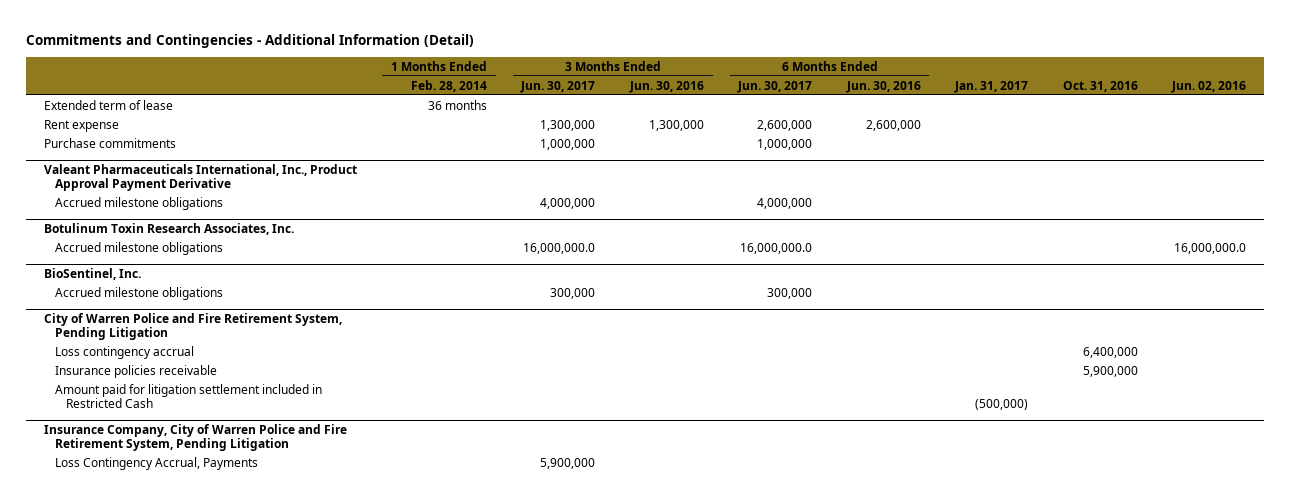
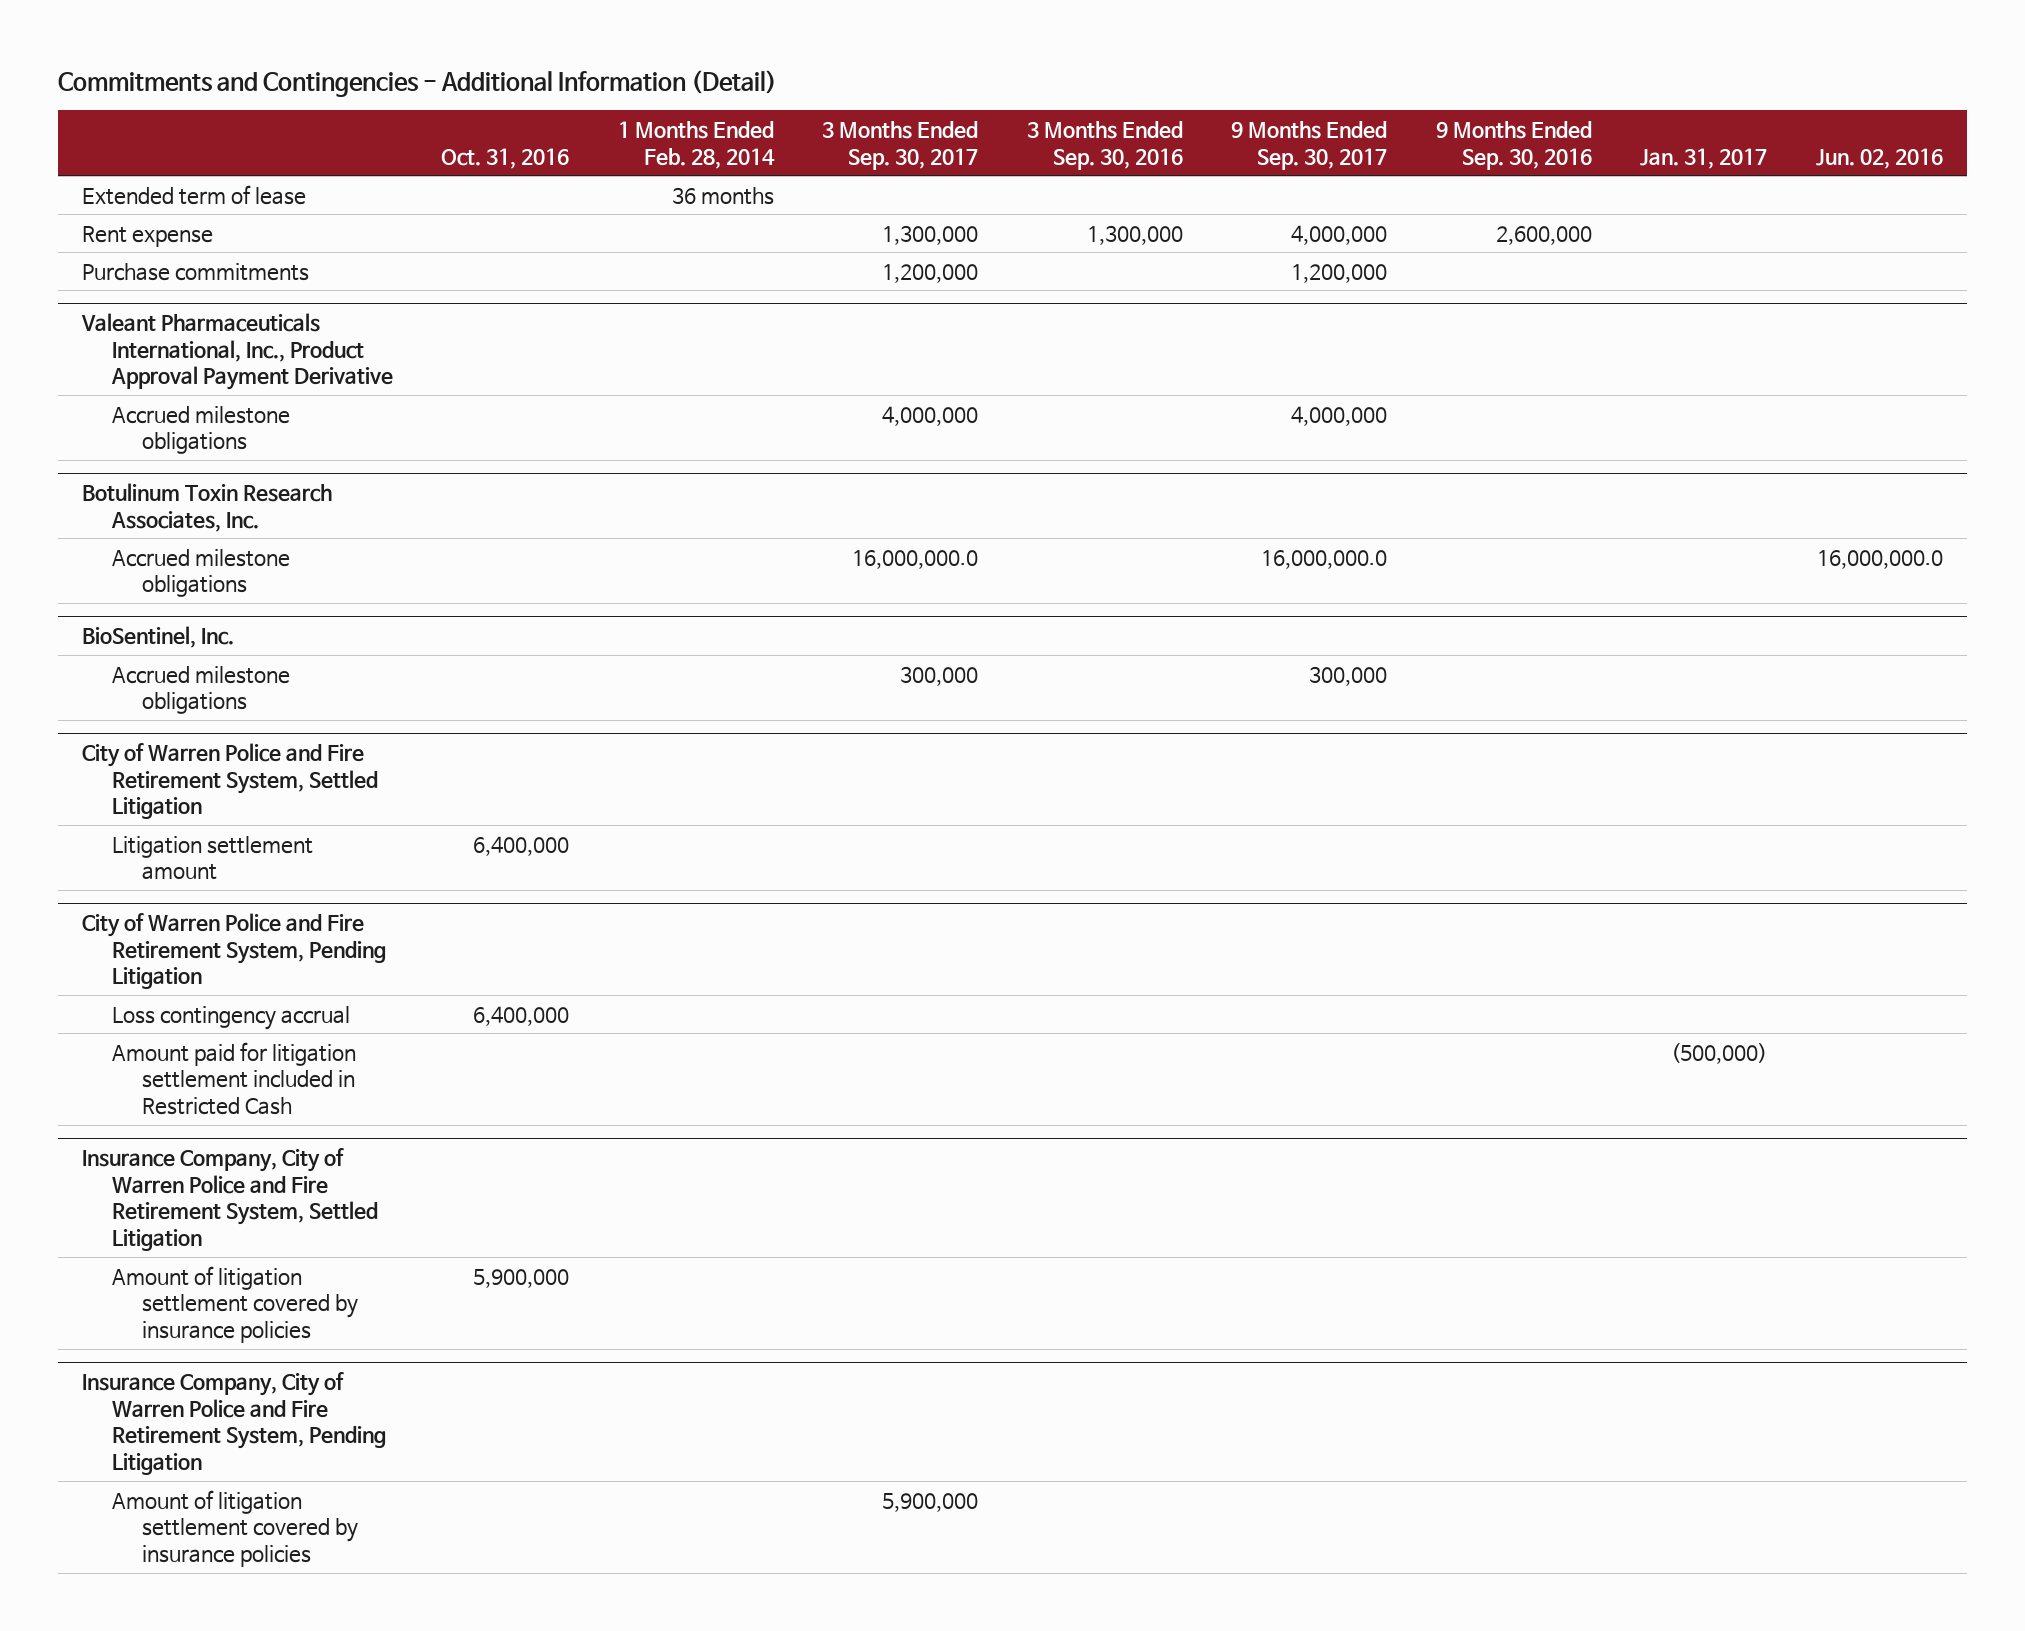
- | 1 Months Ended Feb. 28, 2014 | 3 Months Ended Jun. 30, 2017 | 3 Months Ended Jun. 30, 2016 | 6 Months Ended Jun. 30, 2017 | 6 Months Ended Jun. 30, 2016 | Jan. 31, 2017 | Oct. 31, 2016 | Jun. 02, 2016
+ | Oct. 31, 2016 | 1 Months Ended Feb. 28, 2014 | 3 Months Ended Sep. 30, 2017 | 3 Months Ended Sep. 30, 2016 | 9 Months Ended Sep. 30, 2017 | 9 Months Ended Sep. 30, 2016 | Jan. 31, 2017 | Jun. 02, 2016
+ City of Warren Police and Fire Retirement System, Settled Litigation
+ Litigation settlement amount | 6,400,000 | | | | | | |
@ City of Warren Police and Fire Retirement System, Pending Litigation
- Insurance policies receivable | | | | | | | 5,900,000 |
+ Insurance Company, City of Warren Police and Fire Retirement System, Settled Litigation
+ Amount of litigation settlement covered by insurance policies | 5,900,000 | | | | | | |
@ Insurance Company, City of Warren Police and Fire Retirement System, Pending Litigation
- Loss Contingency Accrual, Payments | | 5,900,000 | | | | | |
+ Amount of litigation settlement covered by insurance policies | | | 5,900,000 | | | | |

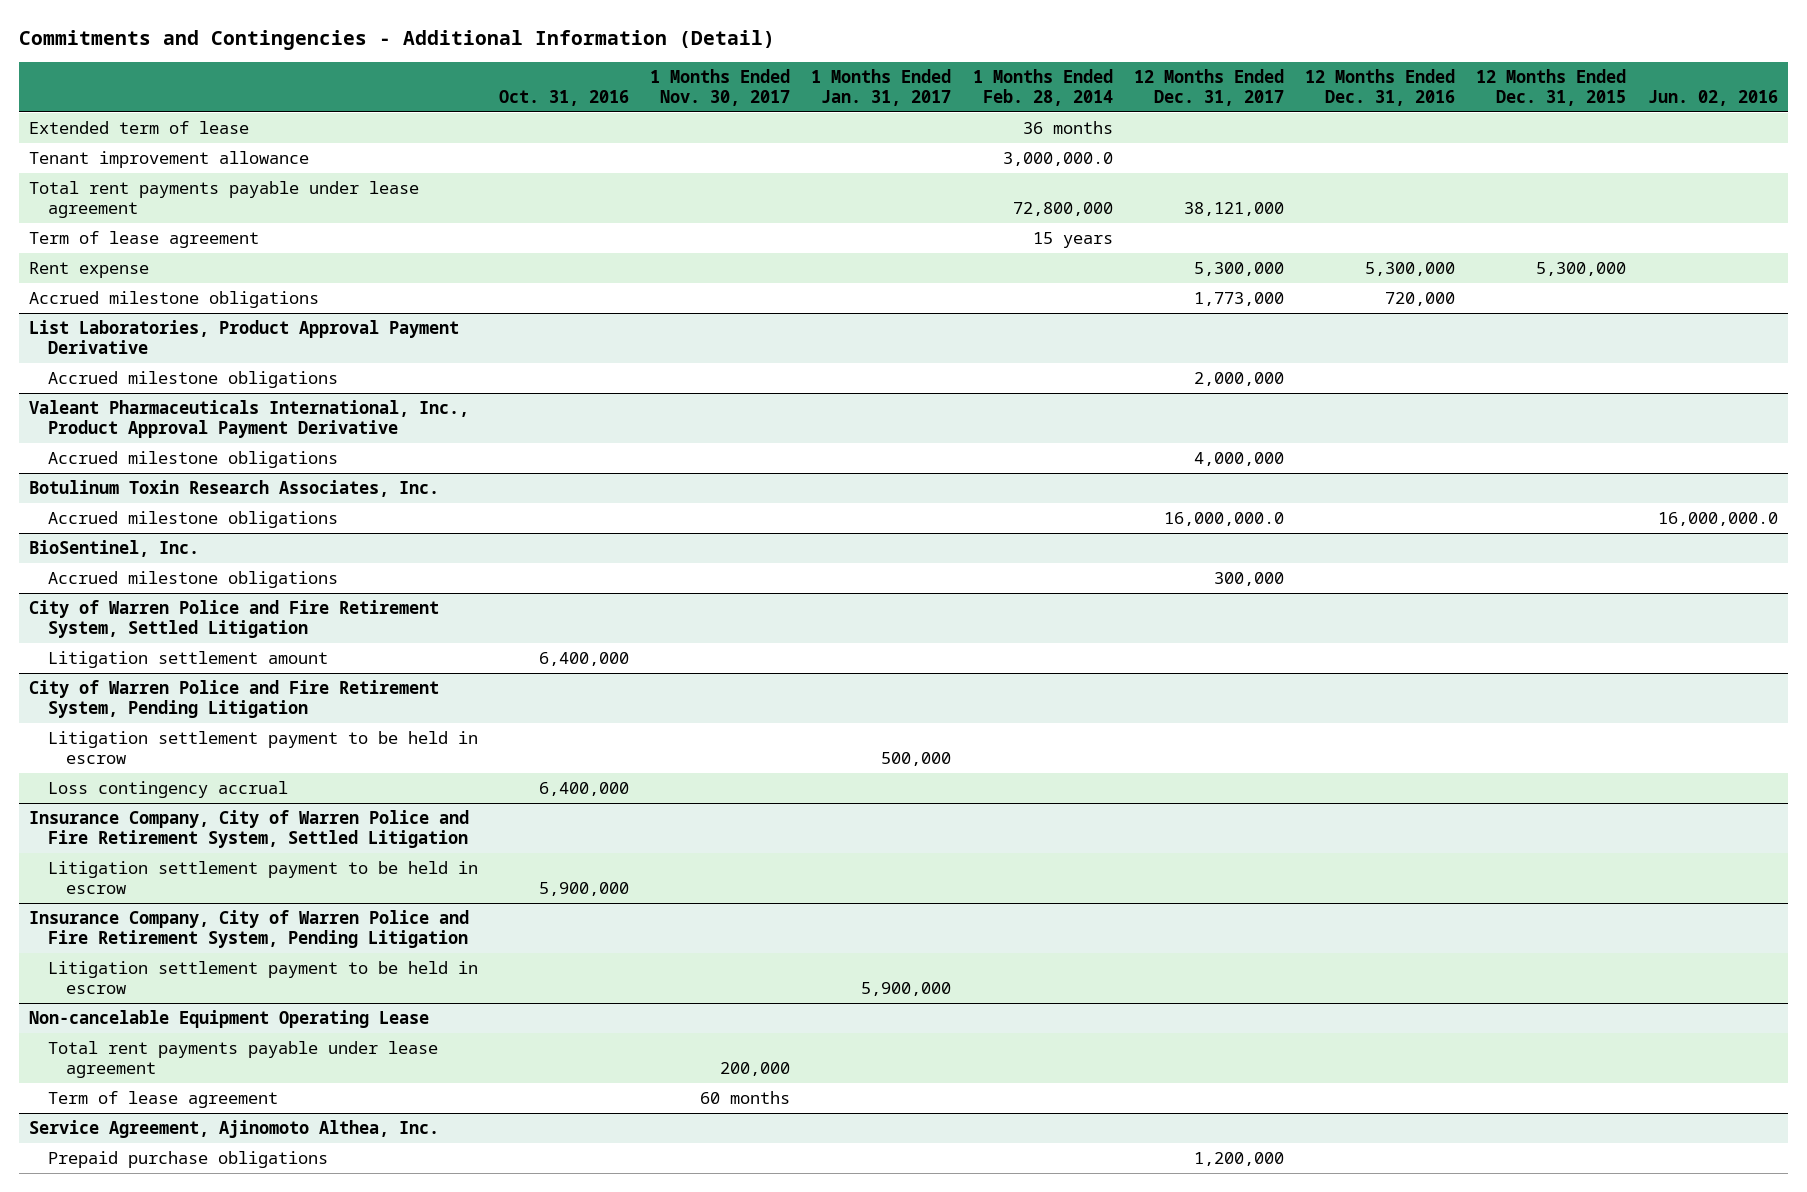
- | Oct. 31, 2016 | 1 Months Ended Feb. 28, 2014 | 3 Months Ended Sep. 30, 2017 | 3 Months Ended Sep. 30, 2016 | 9 Months Ended Sep. 30, 2017 | 9 Months Ended Sep. 30, 2016 | Jan. 31, 2017 | Jun. 02, 2016
+ | Oct. 31, 2016 | 1 Months Ended Nov. 30, 2017 | 1 Months Ended Jan. 31, 2017 | 1 Months Ended Feb. 28, 2014 | 12 Months Ended Dec. 31, 2017 | 12 Months Ended Dec. 31, 2016 | 12 Months Ended Dec. 31, 2015 | Jun. 02, 2016
+ Tenant improvement allowance | | | | 3,000,000.0 | | | |
+ Total rent payments payable under lease agreement | | | | 72,800,000 | 38,121,000 | | |
+ Term of lease agreement | | | | 15 years | | | |
- Purchase commitments | | | 1,200,000 | | 1,200,000 | | |
+ Accrued milestone obligations | | | | | 1,773,000 | 720,000 | |
+ List Laboratories, Product Approval Payment Derivative
+ Accrued milestone obligations | | | | | 2,000,000 | | |
@ City of Warren Police and Fire Retirement System, Pending Litigation
+ Litigation settlement payment to be held in escrow | | | 500,000 | | | | |
- Amount paid for litigation settlement included in Restricted Cash | | | | | | | (500,000) |
@ Insurance Company, City of Warren Police and Fire Retirement System, Settled Litigation
- Amount of litigation settlement covered by insurance policies | 5,900,000 | | | | | | |
+ Litigation settlement payment to be held in escrow | 5,900,000 | | | | | | |
@ Insurance Company, City of Warren Police and Fire Retirement System, Pending Litigation
- Amount of litigation settlement covered by insurance policies | | | 5,900,000 | | | | |
+ Litigation settlement payment to be held in escrow | | | 5,900,000 | | | | |
+ Non-cancelable Equipment Operating Lease
+ Total rent payments payable under lease agreement | | 200,000 | | | | | |
+ Term of lease agreement | | 60 months | | | | | |
+ Service Agreement, Ajinomoto Althea, Inc.
+ Prepaid purchase obligations | | | | | 1,200,000 | | |

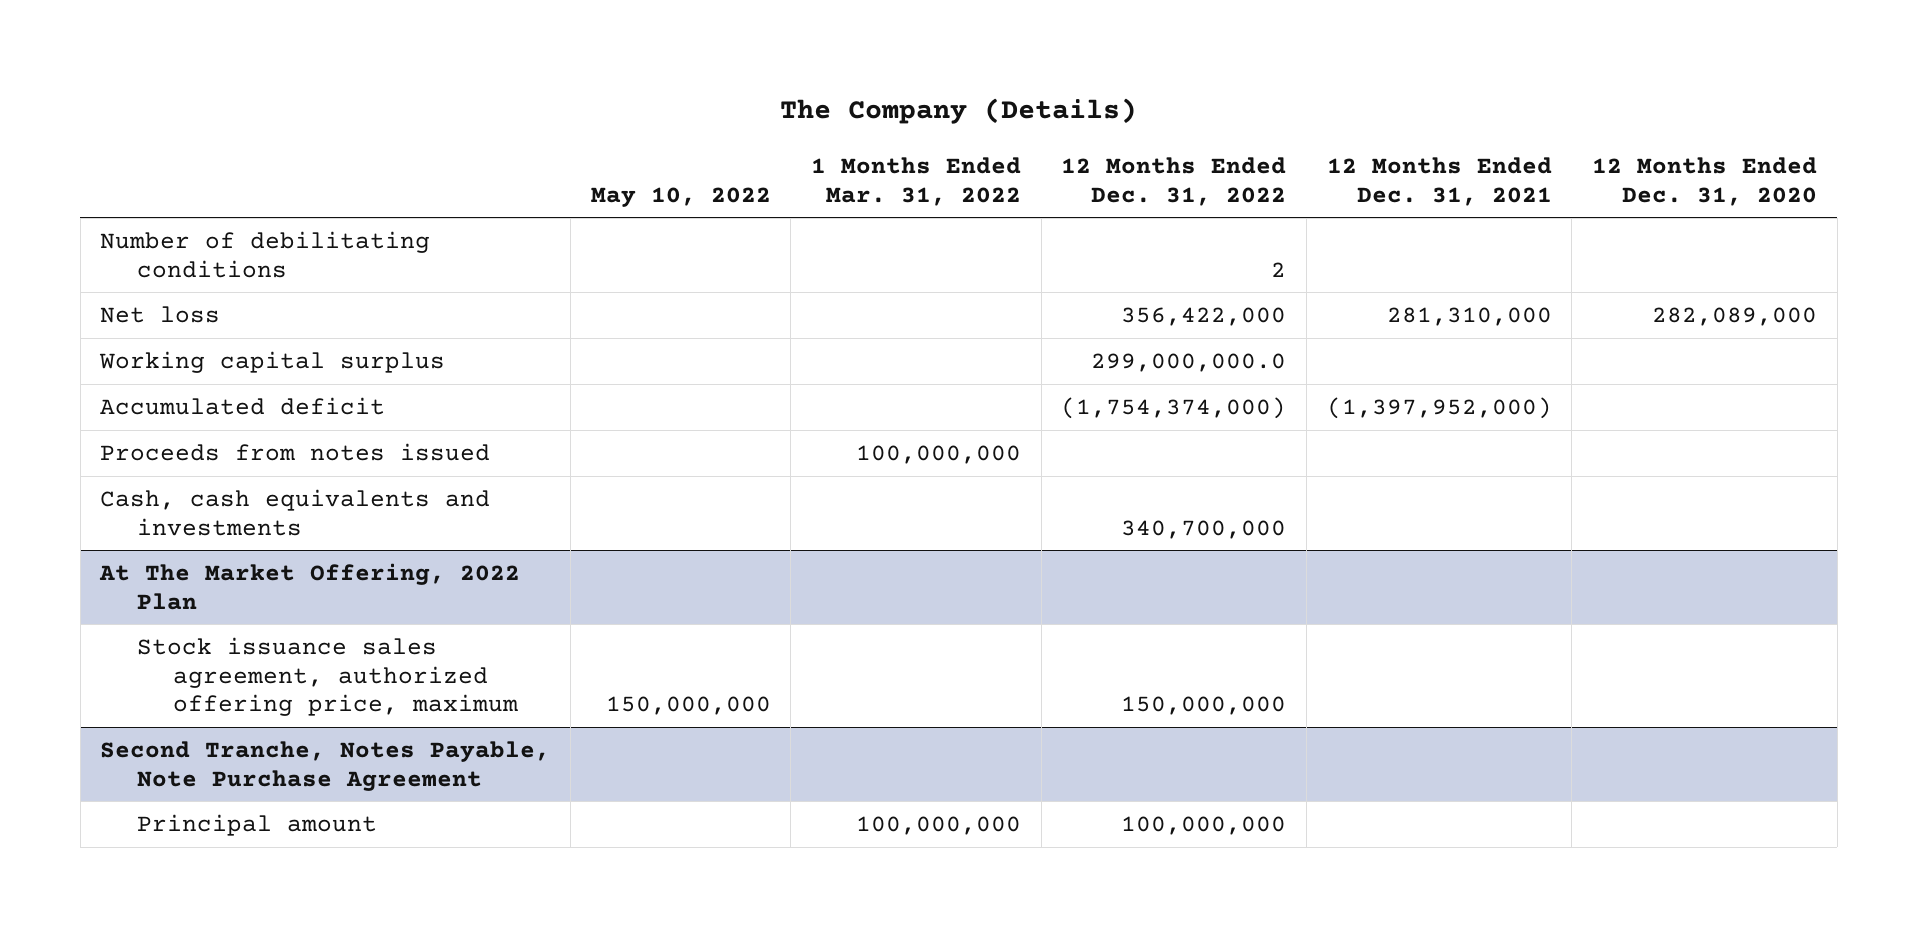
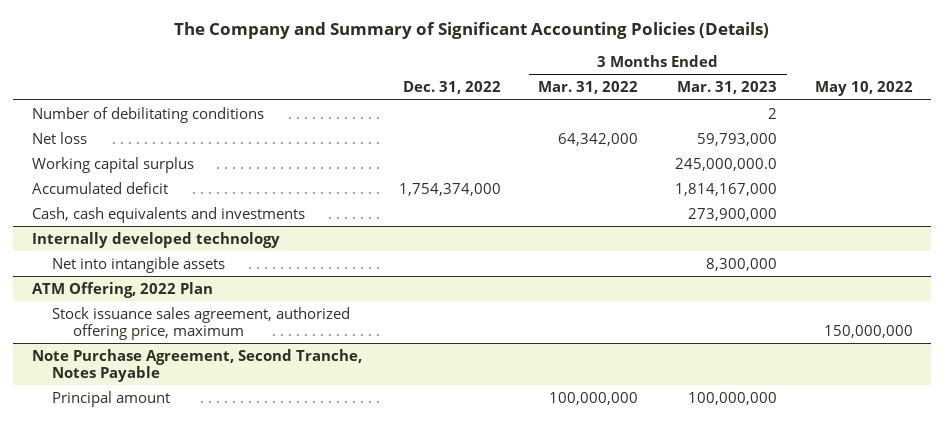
- The Company (Details)
+ The Company and Summary of Significant Accounting Policies (Details)
- | May 10, 2022 | 1 Months Ended Mar. 31, 2022 | 12 Months Ended Dec. 31, 2022 | 12 Months Ended Dec. 31, 2021 | 12 Months Ended Dec. 31, 2020
+ | Dec. 31, 2022 | 3 Months Ended Mar. 31, 2022 | 3 Months Ended Mar. 31, 2023 | May 10, 2022
- Proceeds from notes issued | | 100,000,000 | | |
- At The Market Offering, 2022 Plan
+ Internally developed technology
+ Net into intangible assets | | | 8,300,000 |
+ ATM Offering, 2022 Plan
- Second Tranche, Notes Payable, Note Purchase Agreement
+ Note Purchase Agreement, Second Tranche, Notes Payable

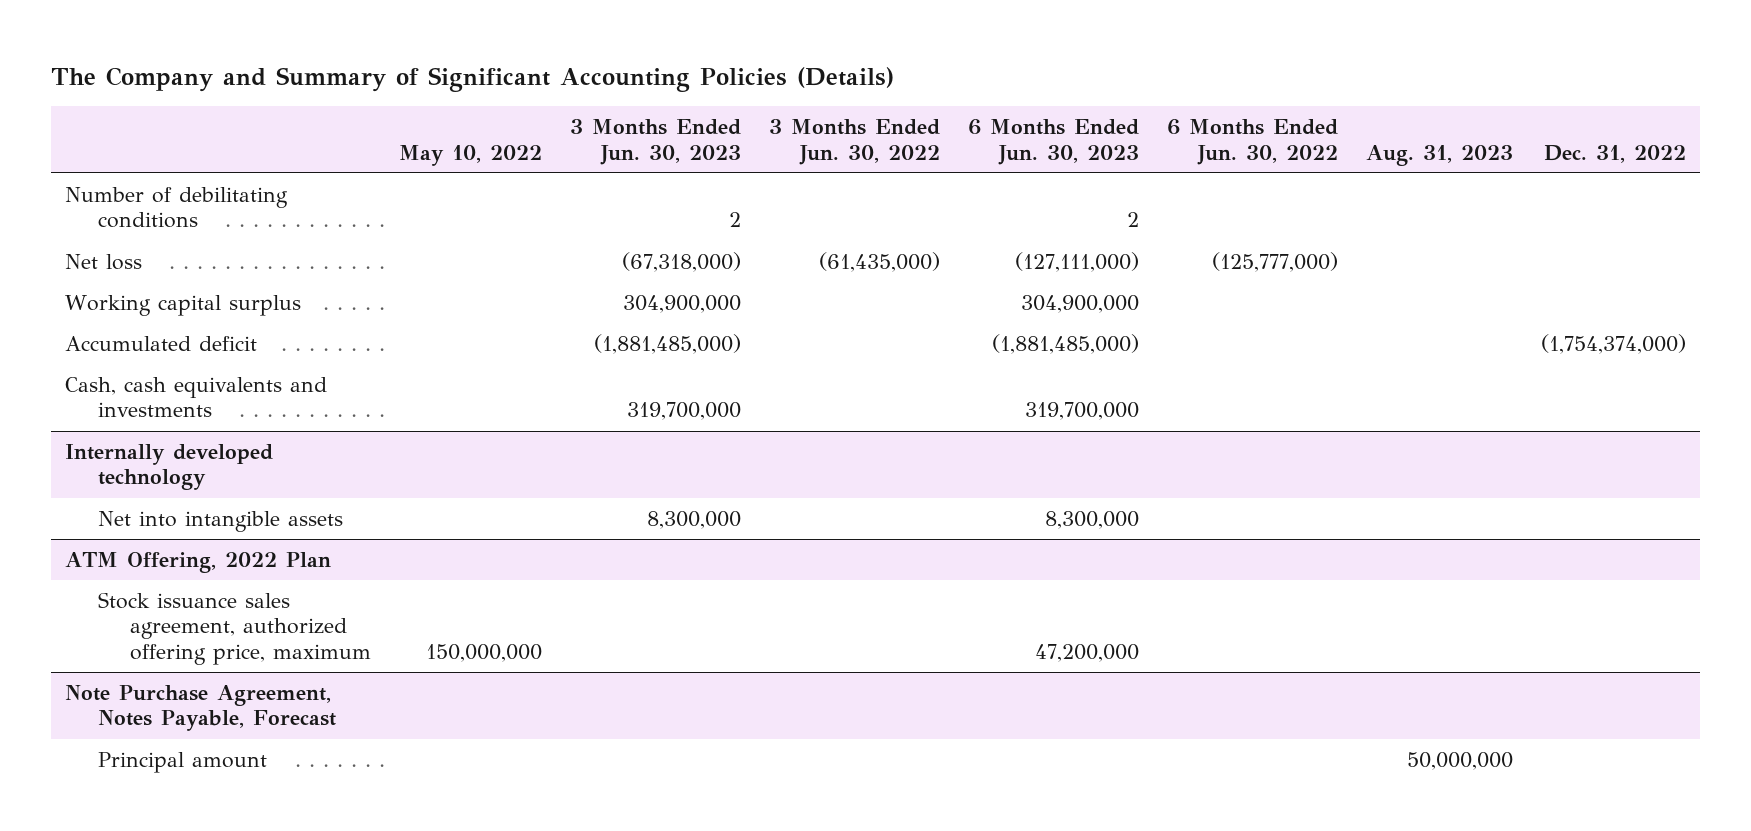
- | Dec. 31, 2022 | 3 Months Ended Mar. 31, 2022 | 3 Months Ended Mar. 31, 2023 | May 10, 2022
+ | May 10, 2022 | 3 Months Ended Jun. 30, 2023 | 3 Months Ended Jun. 30, 2022 | 6 Months Ended Jun. 30, 2023 | 6 Months Ended Jun. 30, 2022 | Aug. 31, 2023 | Dec. 31, 2022
- Accumulated deficit | 1,754,374,000 | | 1,814,167,000 |
+ Accumulated deficit | | (1,881,485,000) | | (1,881,485,000) | | | (1,754,374,000)
- Note Purchase Agreement, Second Tranche, Notes Payable
+ Note Purchase Agreement, Notes Payable, Forecast

